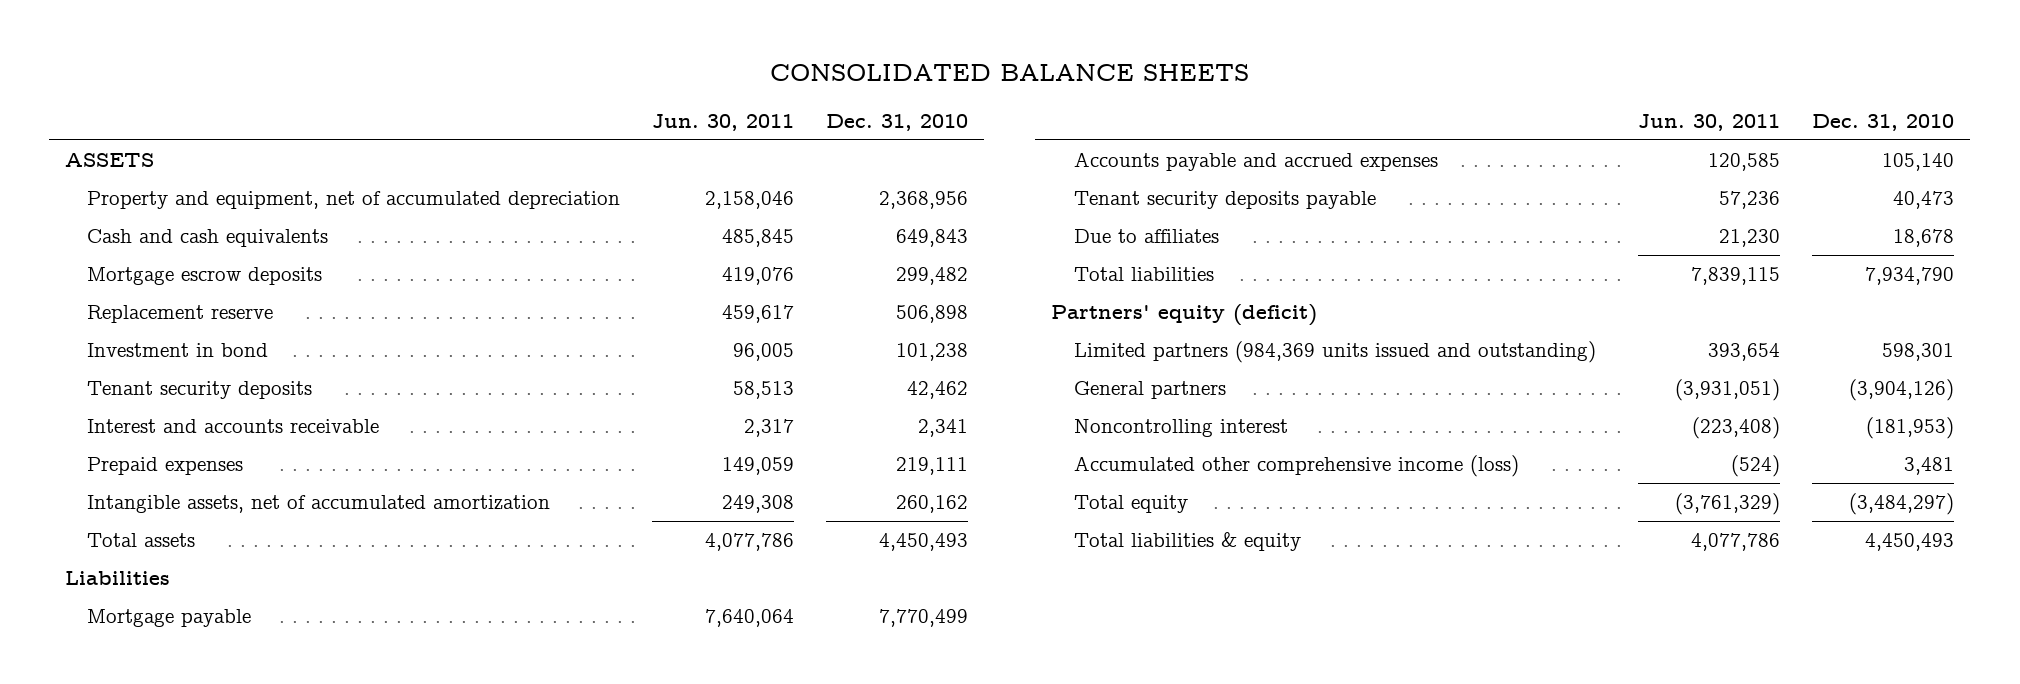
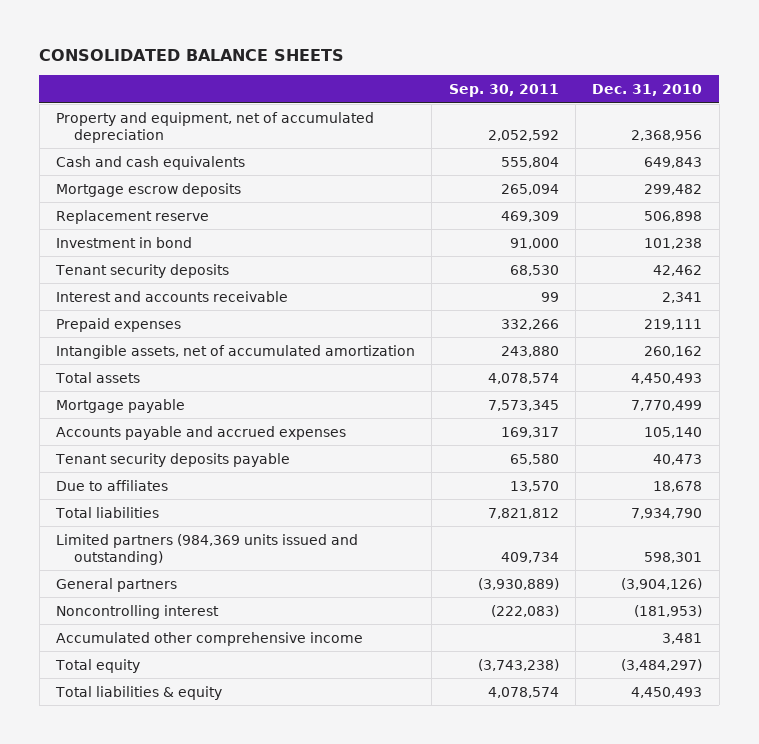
- | Jun. 30, 2011 | Dec. 31, 2010
+ | Sep. 30, 2011 | Dec. 31, 2010
- ASSETS
- Liabilities
- Partners' equity (deficit)
- Accumulated other comprehensive income (loss) | (524) | 3,481
+ Accumulated other comprehensive income | | 3,481

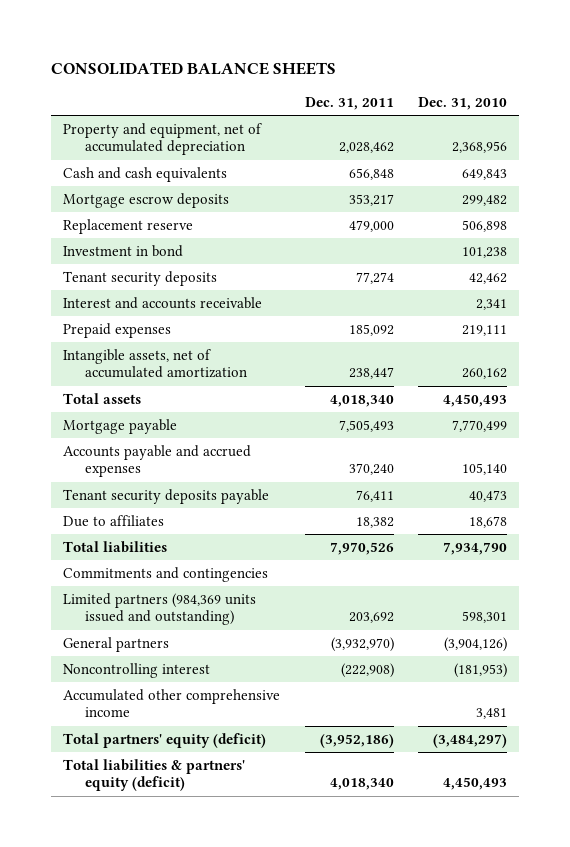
- | Sep. 30, 2011 | Dec. 31, 2010
+ | Dec. 31, 2011 | Dec. 31, 2010
+ Commitments and contingencies
- Total equity | (3,743,238) | (3,484,297)
- Total liabilities & equity | 4,078,574 | 4,450,493
+ Total partners' equity (deficit) | (3,952,186) | (3,484,297)
+ Total liabilities & partners' equity (deficit) | 4,018,340 | 4,450,493

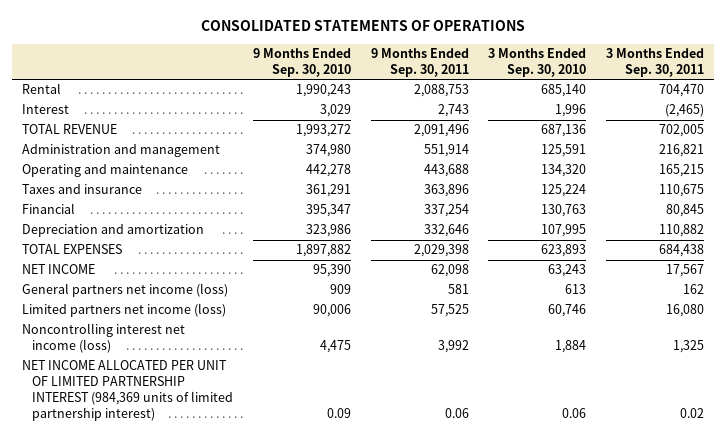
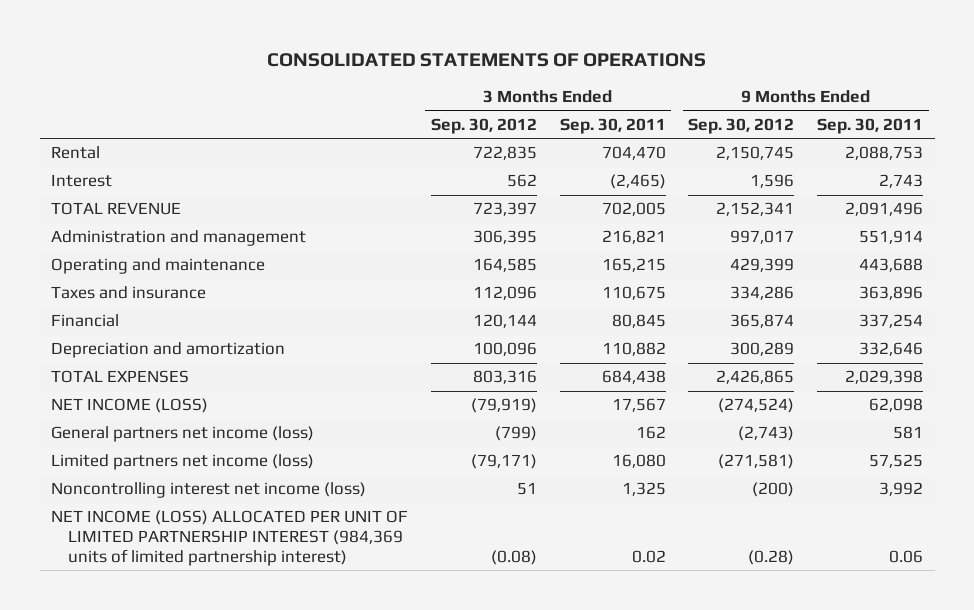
- | 9 Months Ended Sep. 30, 2010 | 9 Months Ended Sep. 30, 2011 | 3 Months Ended Sep. 30, 2010 | 3 Months Ended Sep. 30, 2011
+ | 3 Months Ended Sep. 30, 2012 | 3 Months Ended Sep. 30, 2011 | 9 Months Ended Sep. 30, 2012 | 9 Months Ended Sep. 30, 2011
- NET INCOME | 95,390 | 62,098 | 63,243 | 17,567
+ NET INCOME (LOSS) | (79,919) | 17,567 | (274,524) | 62,098
- NET INCOME ALLOCATED PER UNIT OF LIMITED PARTNERSHIP INTEREST (984,369 units of limited partnership interest) | 0.09 | 0.06 | 0.06 | 0.02
+ NET INCOME (LOSS) ALLOCATED PER UNIT OF LIMITED PARTNERSHIP INTEREST (984,369 units of limited partnership interest) | (0.08) | 0.02 | (0.28) | 0.06

